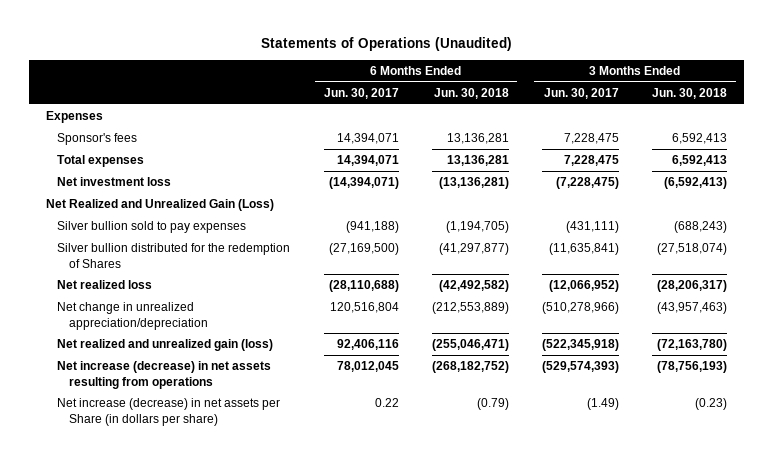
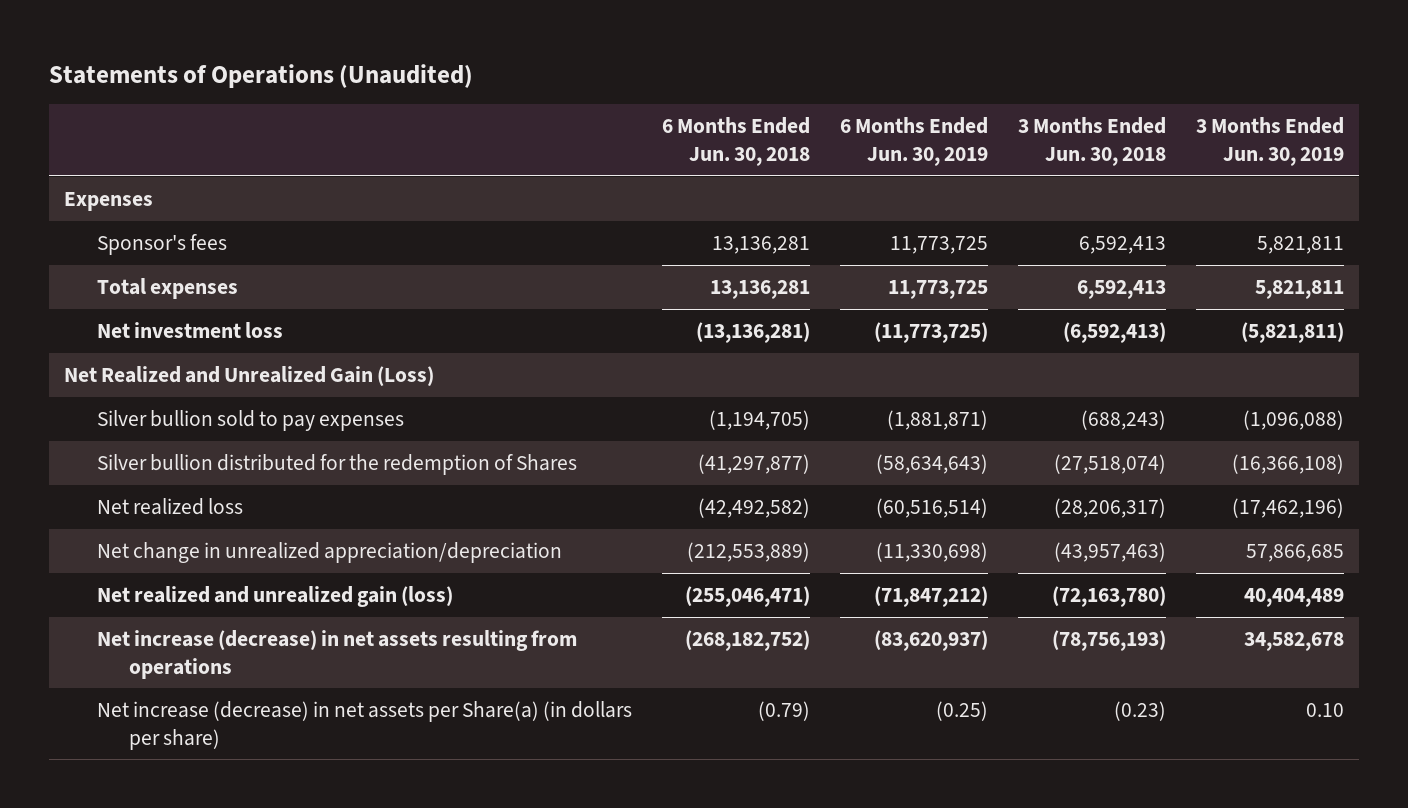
- | 6 Months Ended Jun. 30, 2017 | 6 Months Ended Jun. 30, 2018 | 3 Months Ended Jun. 30, 2017 | 3 Months Ended Jun. 30, 2018
+ | 6 Months Ended Jun. 30, 2018 | 6 Months Ended Jun. 30, 2019 | 3 Months Ended Jun. 30, 2018 | 3 Months Ended Jun. 30, 2019
- Net increase (decrease) in net assets per Share (in dollars per share) | 0.22 | (0.79) | (1.49) | (0.23)
+ Net increase (decrease) in net assets per Share(a) (in dollars per share) | (0.79) | (0.25) | (0.23) | 0.10

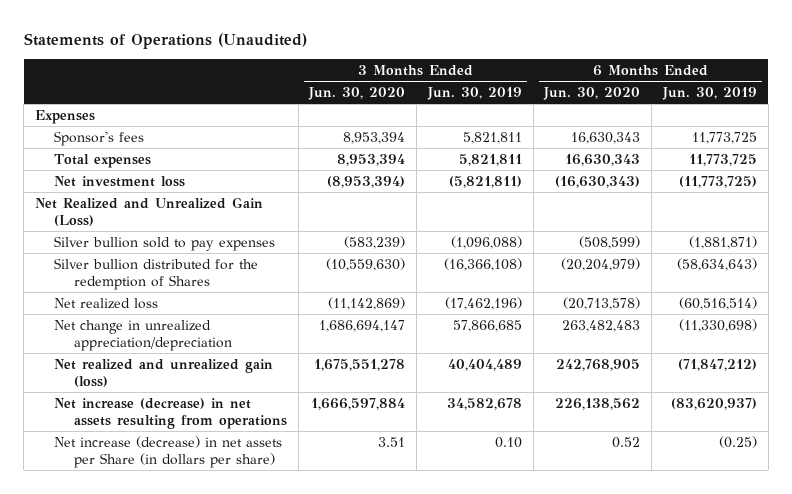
- | 6 Months Ended Jun. 30, 2018 | 6 Months Ended Jun. 30, 2019 | 3 Months Ended Jun. 30, 2018 | 3 Months Ended Jun. 30, 2019
+ | 3 Months Ended Jun. 30, 2020 | 3 Months Ended Jun. 30, 2019 | 6 Months Ended Jun. 30, 2020 | 6 Months Ended Jun. 30, 2019
- Net increase (decrease) in net assets per Share(a) (in dollars per share) | (0.79) | (0.25) | (0.23) | 0.10
+ Net increase (decrease) in net assets per Share (in dollars per share) | 3.51 | 0.10 | 0.52 | (0.25)

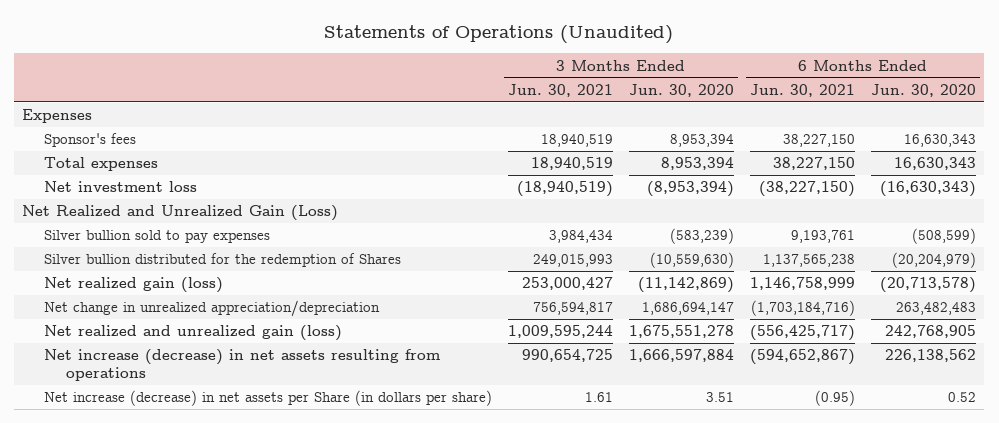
- | 3 Months Ended Jun. 30, 2020 | 3 Months Ended Jun. 30, 2019 | 6 Months Ended Jun. 30, 2020 | 6 Months Ended Jun. 30, 2019
+ | 3 Months Ended Jun. 30, 2021 | 3 Months Ended Jun. 30, 2020 | 6 Months Ended Jun. 30, 2021 | 6 Months Ended Jun. 30, 2020
- Net realized loss | (11,142,869) | (17,462,196) | (20,713,578) | (60,516,514)
+ Net realized gain (loss) | 253,000,427 | (11,142,869) | 1,146,758,999 | (20,713,578)

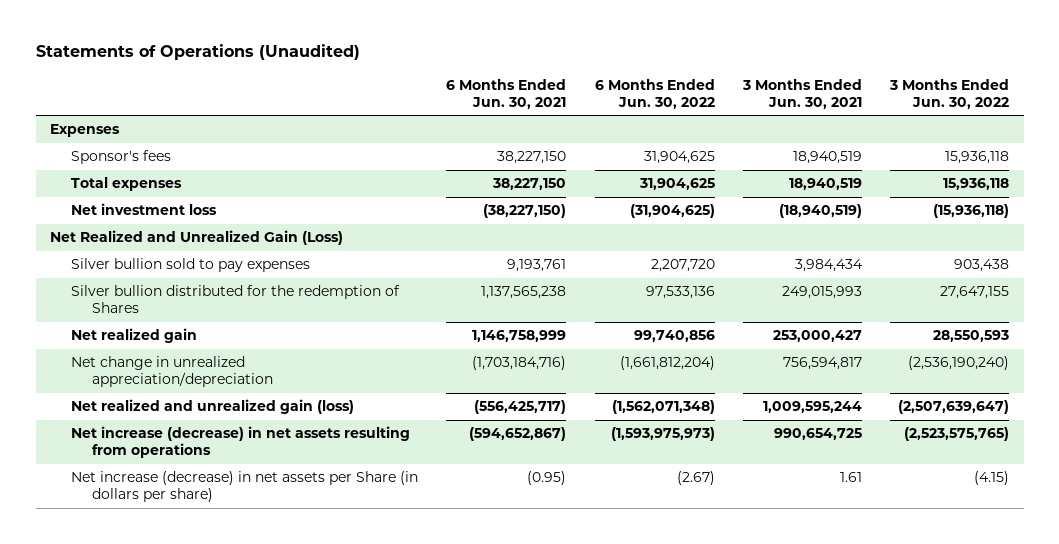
- | 3 Months Ended Jun. 30, 2021 | 3 Months Ended Jun. 30, 2020 | 6 Months Ended Jun. 30, 2021 | 6 Months Ended Jun. 30, 2020
+ | 6 Months Ended Jun. 30, 2021 | 6 Months Ended Jun. 30, 2022 | 3 Months Ended Jun. 30, 2021 | 3 Months Ended Jun. 30, 2022
- Net realized gain (loss) | 253,000,427 | (11,142,869) | 1,146,758,999 | (20,713,578)
+ Net realized gain | 1,146,758,999 | 99,740,856 | 253,000,427 | 28,550,593

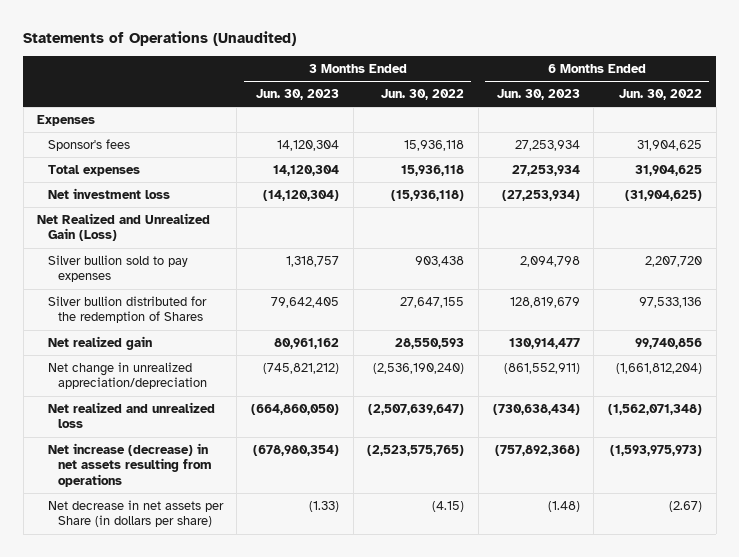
- | 6 Months Ended Jun. 30, 2021 | 6 Months Ended Jun. 30, 2022 | 3 Months Ended Jun. 30, 2021 | 3 Months Ended Jun. 30, 2022
+ | 3 Months Ended Jun. 30, 2023 | 3 Months Ended Jun. 30, 2022 | 6 Months Ended Jun. 30, 2023 | 6 Months Ended Jun. 30, 2022
- Net realized and unrealized gain (loss) | (556,425,717) | (1,562,071,348) | 1,009,595,244 | (2,507,639,647)
+ Net realized and unrealized loss | (664,860,050) | (2,507,639,647) | (730,638,434) | (1,562,071,348)
- Net increase (decrease) in net assets per Share (in dollars per share) | (0.95) | (2.67) | 1.61 | (4.15)
+ Net decrease in net assets per Share (in dollars per share) | (1.33) | (4.15) | (1.48) | (2.67)

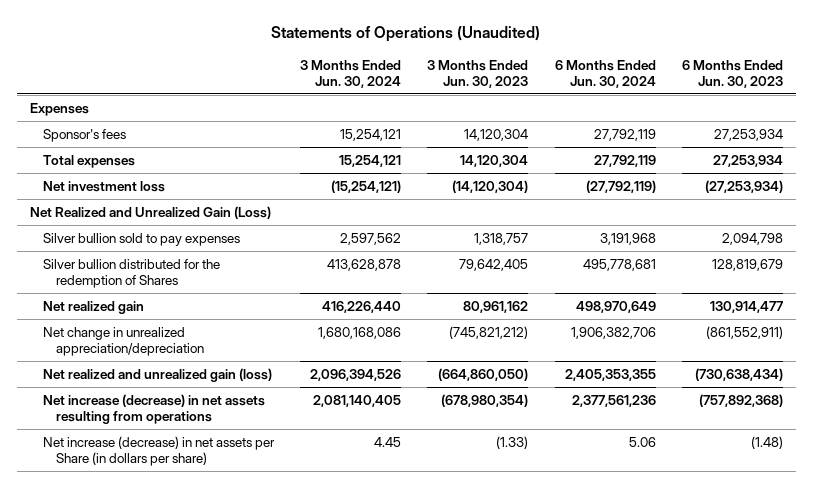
- | 3 Months Ended Jun. 30, 2023 | 3 Months Ended Jun. 30, 2022 | 6 Months Ended Jun. 30, 2023 | 6 Months Ended Jun. 30, 2022
+ | 3 Months Ended Jun. 30, 2024 | 3 Months Ended Jun. 30, 2023 | 6 Months Ended Jun. 30, 2024 | 6 Months Ended Jun. 30, 2023
- Net realized and unrealized loss | (664,860,050) | (2,507,639,647) | (730,638,434) | (1,562,071,348)
+ Net realized and unrealized gain (loss) | 2,096,394,526 | (664,860,050) | 2,405,353,355 | (730,638,434)
- Net decrease in net assets per Share (in dollars per share) | (1.33) | (4.15) | (1.48) | (2.67)
+ Net increase (decrease) in net assets per Share (in dollars per share) | 4.45 | (1.33) | 5.06 | (1.48)

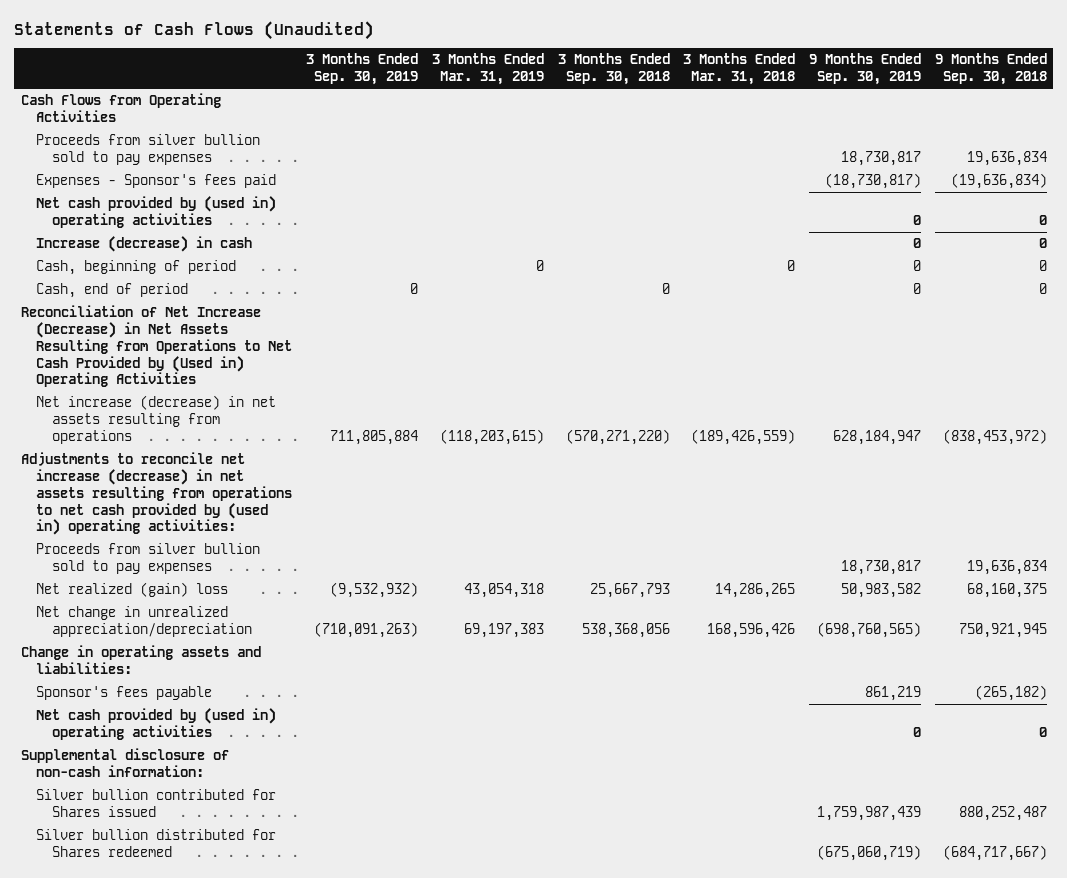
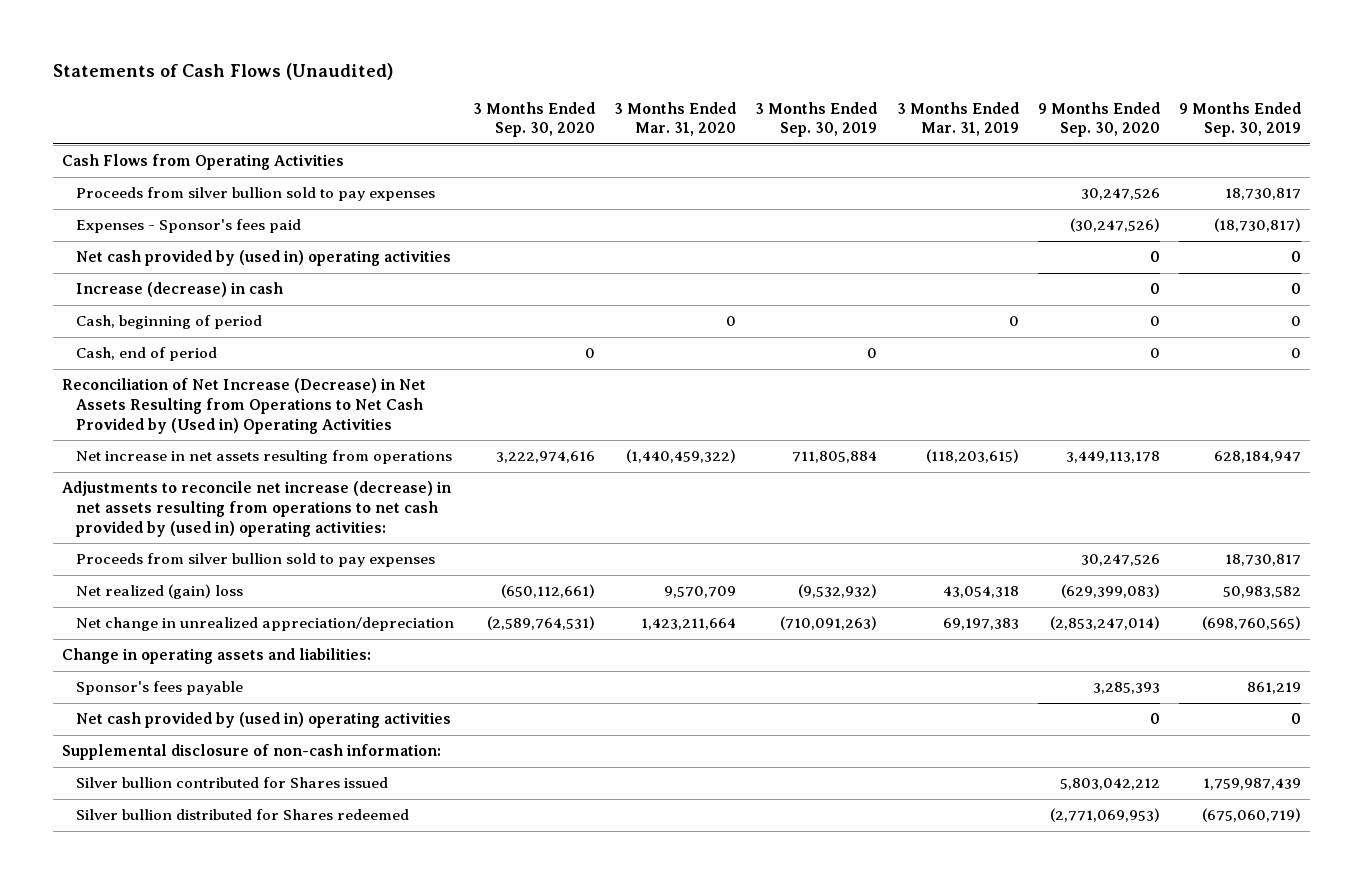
- | 3 Months Ended Sep. 30, 2019 | 3 Months Ended Mar. 31, 2019 | 3 Months Ended Sep. 30, 2018 | 3 Months Ended Mar. 31, 2018 | 9 Months Ended Sep. 30, 2019 | 9 Months Ended Sep. 30, 2018
+ | 3 Months Ended Sep. 30, 2020 | 3 Months Ended Mar. 31, 2020 | 3 Months Ended Sep. 30, 2019 | 3 Months Ended Mar. 31, 2019 | 9 Months Ended Sep. 30, 2020 | 9 Months Ended Sep. 30, 2019
- Net increase (decrease) in net assets resulting from operations | 711,805,884 | (118,203,615) | (570,271,220) | (189,426,559) | 628,184,947 | (838,453,972)
+ Net increase in net assets resulting from operations | 3,222,974,616 | (1,440,459,322) | 711,805,884 | (118,203,615) | 3,449,113,178 | 628,184,947

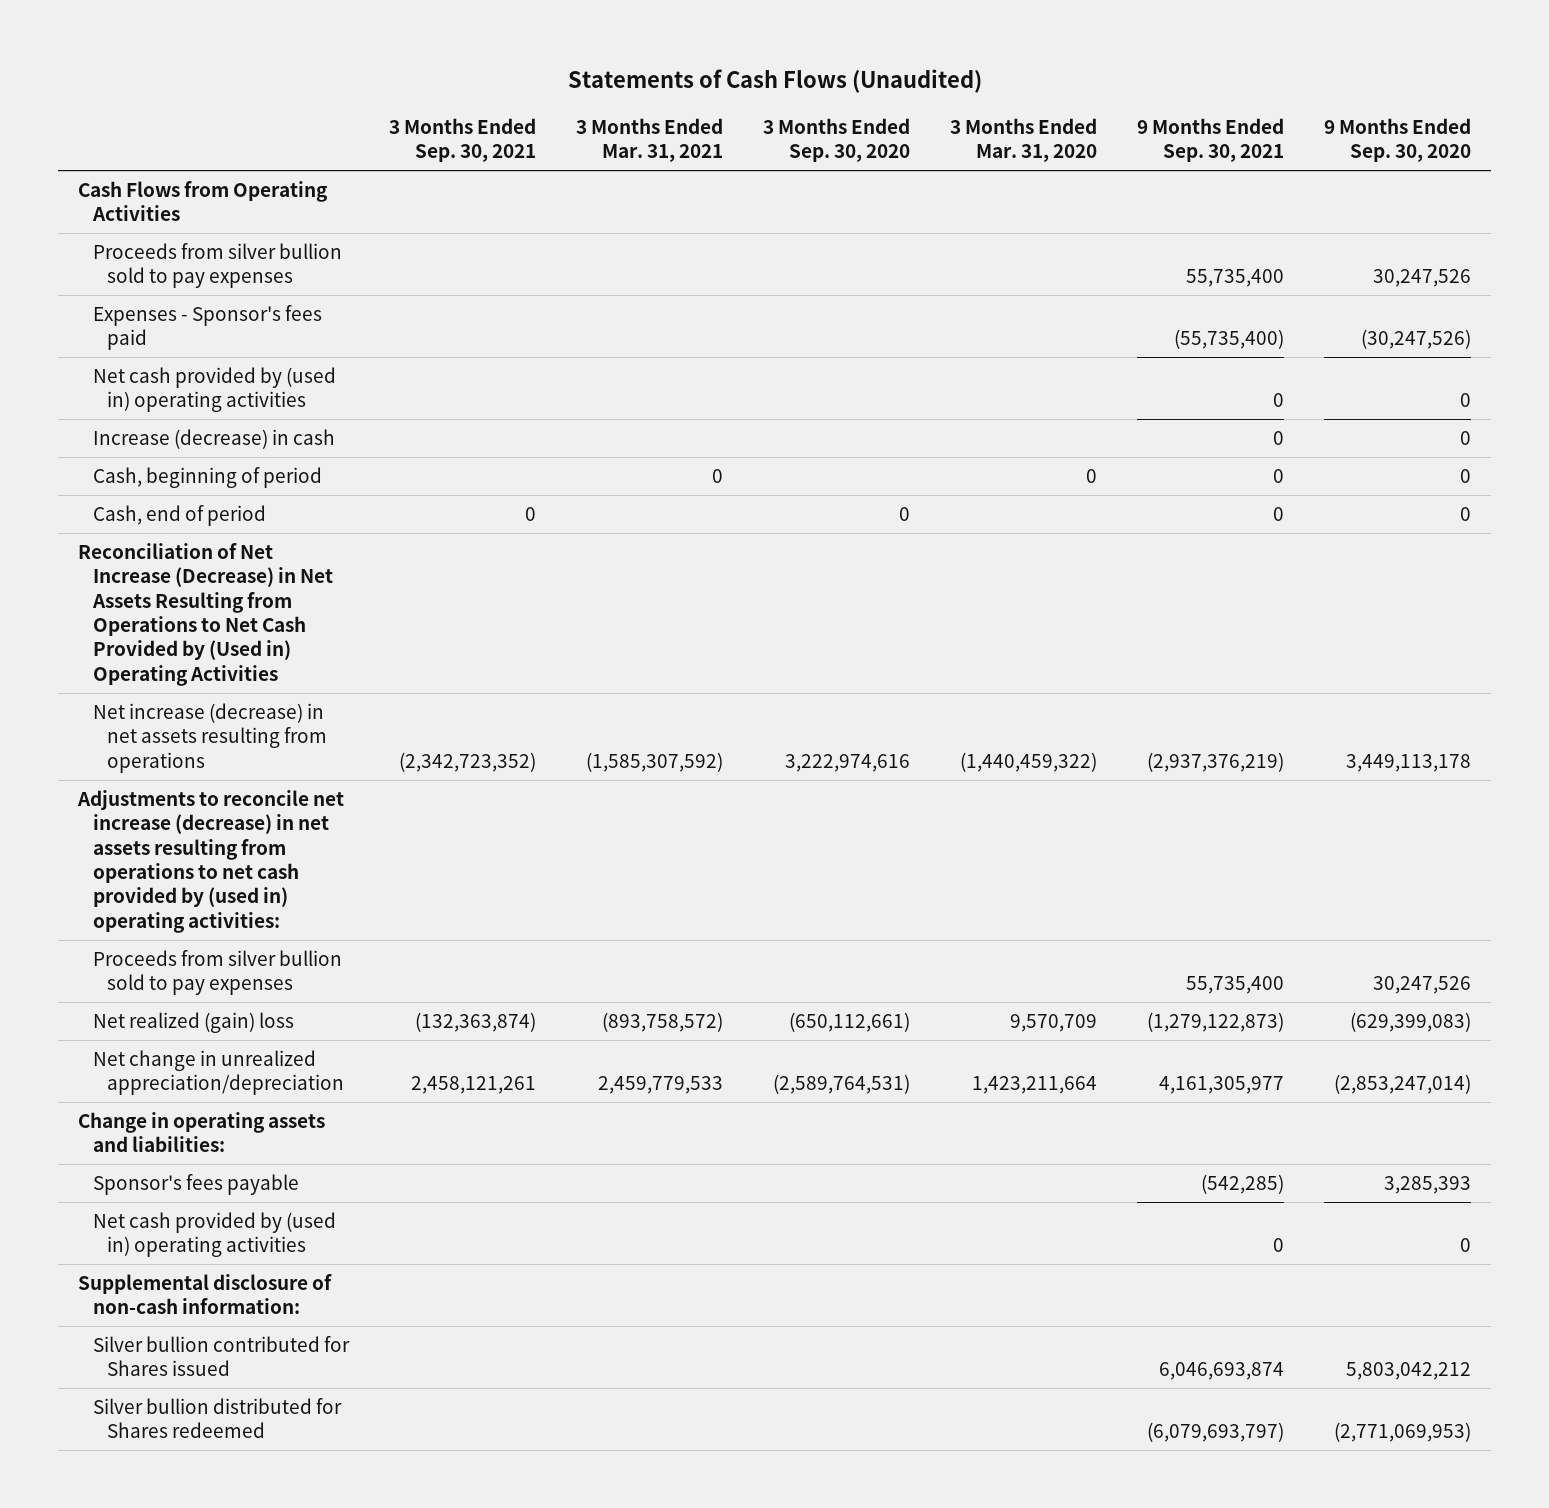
- | 3 Months Ended Sep. 30, 2020 | 3 Months Ended Mar. 31, 2020 | 3 Months Ended Sep. 30, 2019 | 3 Months Ended Mar. 31, 2019 | 9 Months Ended Sep. 30, 2020 | 9 Months Ended Sep. 30, 2019
+ | 3 Months Ended Sep. 30, 2021 | 3 Months Ended Mar. 31, 2021 | 3 Months Ended Sep. 30, 2020 | 3 Months Ended Mar. 31, 2020 | 9 Months Ended Sep. 30, 2021 | 9 Months Ended Sep. 30, 2020
- Net increase in net assets resulting from operations | 3,222,974,616 | (1,440,459,322) | 711,805,884 | (118,203,615) | 3,449,113,178 | 628,184,947
+ Net increase (decrease) in net assets resulting from operations | (2,342,723,352) | (1,585,307,592) | 3,222,974,616 | (1,440,459,322) | (2,937,376,219) | 3,449,113,178

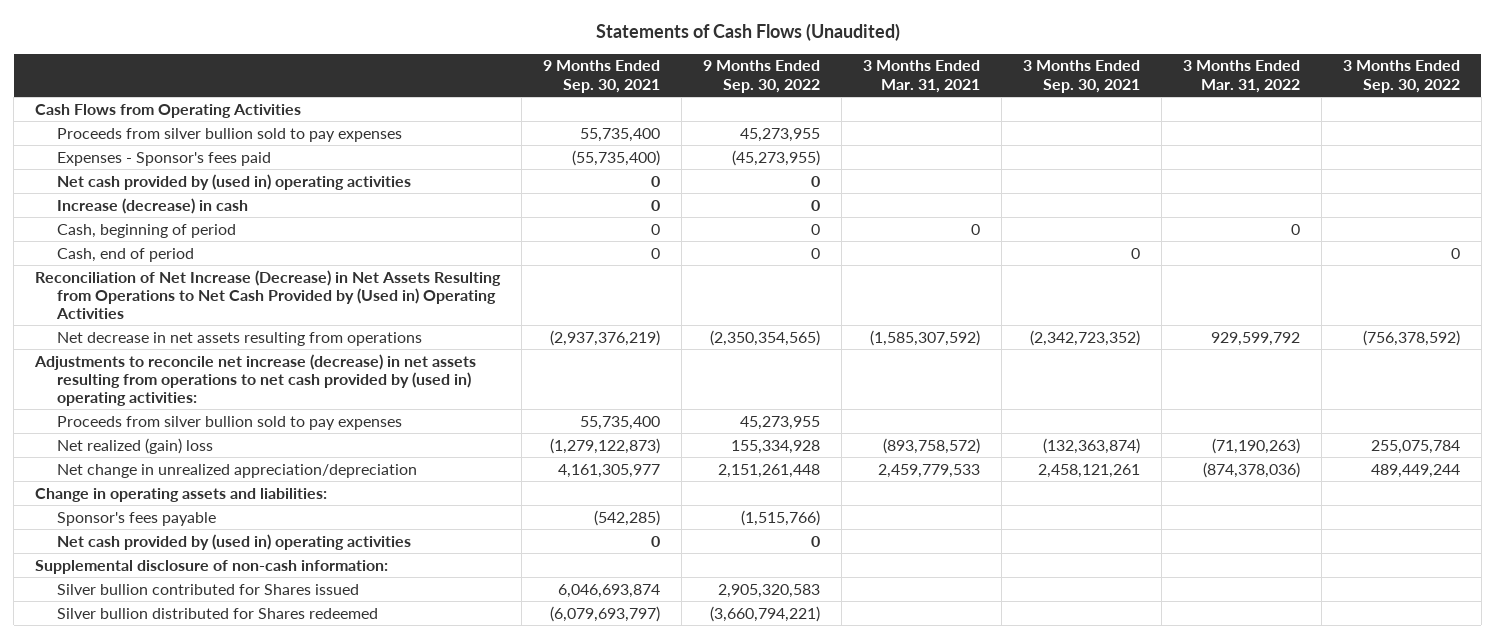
- | 3 Months Ended Sep. 30, 2021 | 3 Months Ended Mar. 31, 2021 | 3 Months Ended Sep. 30, 2020 | 3 Months Ended Mar. 31, 2020 | 9 Months Ended Sep. 30, 2021 | 9 Months Ended Sep. 30, 2020
+ | 9 Months Ended Sep. 30, 2021 | 9 Months Ended Sep. 30, 2022 | 3 Months Ended Mar. 31, 2021 | 3 Months Ended Sep. 30, 2021 | 3 Months Ended Mar. 31, 2022 | 3 Months Ended Sep. 30, 2022
- Net increase (decrease) in net assets resulting from operations | (2,342,723,352) | (1,585,307,592) | 3,222,974,616 | (1,440,459,322) | (2,937,376,219) | 3,449,113,178
+ Net decrease in net assets resulting from operations | (2,937,376,219) | (2,350,354,565) | (1,585,307,592) | (2,342,723,352) | 929,599,792 | (756,378,592)

